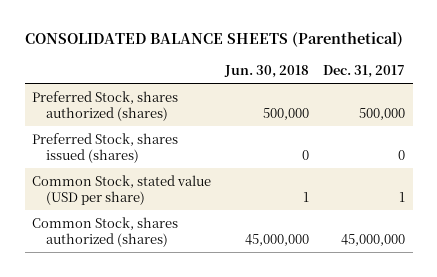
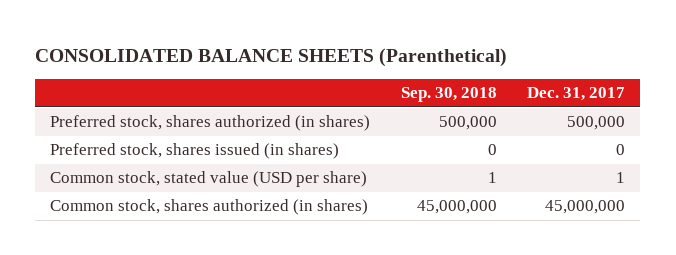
- | Jun. 30, 2018 | Dec. 31, 2017
+ | Sep. 30, 2018 | Dec. 31, 2017
- Preferred Stock, shares authorized (shares) | 500,000 | 500,000
- Preferred Stock, shares issued (shares) | 0 | 0
- Common Stock, stated value (USD per share) | 1 | 1
- Common Stock, shares authorized (shares) | 45,000,000 | 45,000,000
+ Preferred stock, shares authorized (in shares) | 500,000 | 500,000
+ Preferred stock, shares issued (in shares) | 0 | 0
+ Common stock, stated value (USD per share) | 1 | 1
+ Common stock, shares authorized (in shares) | 45,000,000 | 45,000,000

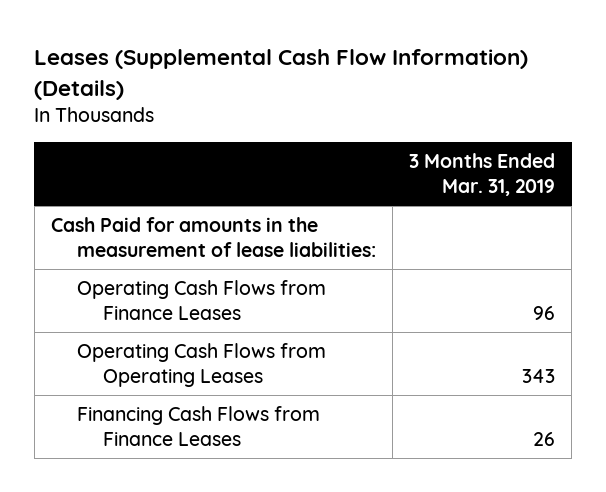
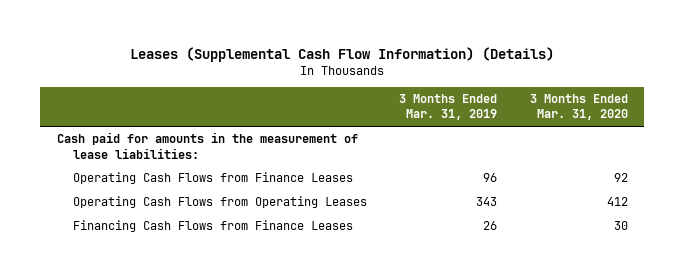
- | 3 Months Ended Mar. 31, 2019
+ | 3 Months Ended Mar. 31, 2019 | 3 Months Ended Mar. 31, 2020
- Cash Paid for amounts in the measurement of lease liabilities:
+ Cash paid for amounts in the measurement of lease liabilities:

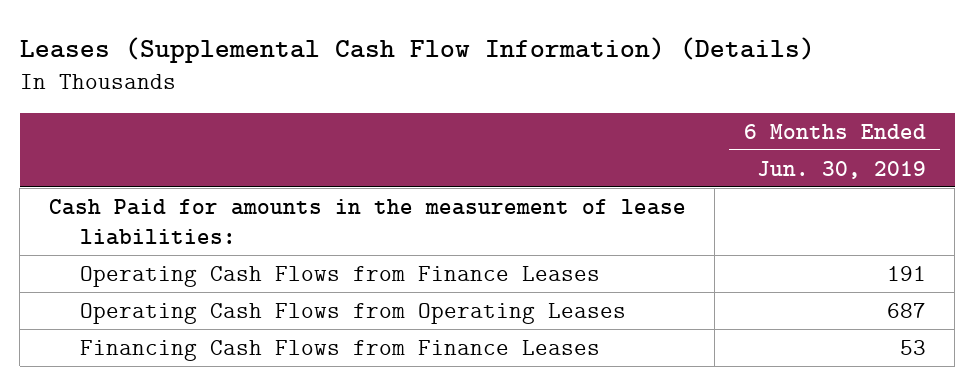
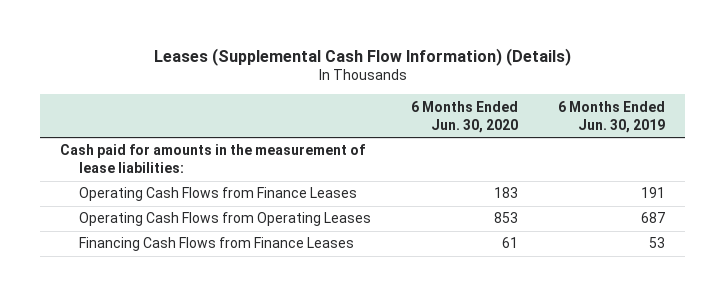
- | 6 Months Ended Jun. 30, 2019
+ | 6 Months Ended Jun. 30, 2020 | 6 Months Ended Jun. 30, 2019
- Cash Paid for amounts in the measurement of lease liabilities:
+ Cash paid for amounts in the measurement of lease liabilities:

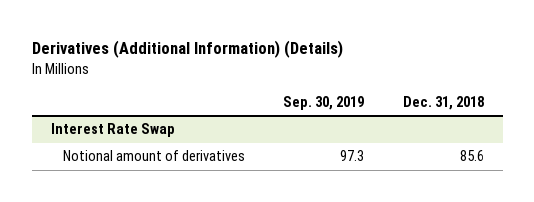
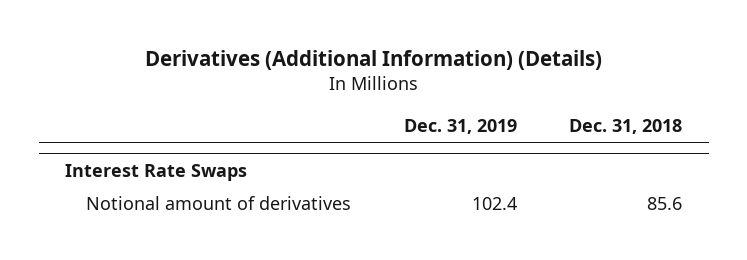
- | Sep. 30, 2019 | Dec. 31, 2018
+ | Dec. 31, 2019 | Dec. 31, 2018
- Interest Rate Swap
+ Interest Rate Swaps

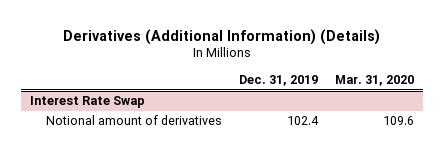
- | Dec. 31, 2019 | Dec. 31, 2018
+ | Dec. 31, 2019 | Mar. 31, 2020
- Interest Rate Swaps
+ Interest Rate Swap

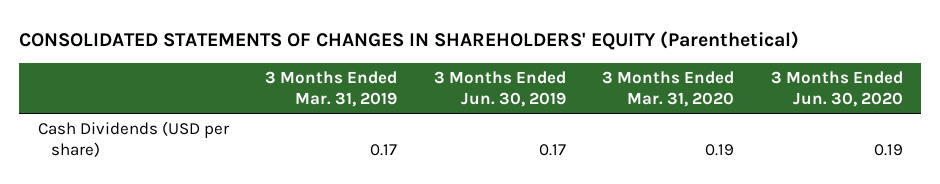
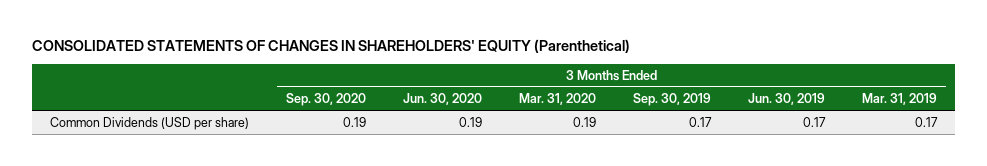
- | 3 Months Ended Mar. 31, 2019 | 3 Months Ended Jun. 30, 2019 | 3 Months Ended Mar. 31, 2020 | 3 Months Ended Jun. 30, 2020
+ | 3 Months Ended Sep. 30, 2020 | 3 Months Ended Jun. 30, 2020 | 3 Months Ended Mar. 31, 2020 | 3 Months Ended Sep. 30, 2019 | 3 Months Ended Jun. 30, 2019 | 3 Months Ended Mar. 31, 2019
- Cash Dividends (USD per share) | 0.17 | 0.17 | 0.19 | 0.19
+ Common Dividends (USD per share) | 0.19 | 0.19 | 0.19 | 0.17 | 0.17 | 0.17

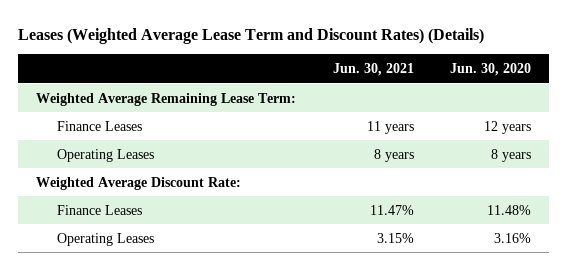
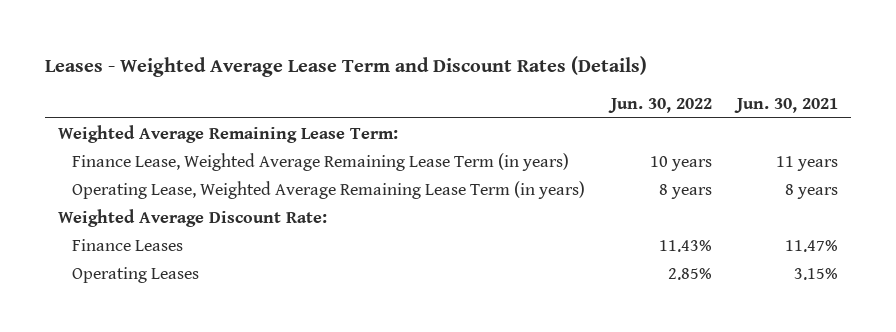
- Leases (Weighted Average Lease Term and Discount Rates) (Details)
+ Leases - Weighted Average Lease Term and Discount Rates (Details)
- | Jun. 30, 2021 | Jun. 30, 2020
+ | Jun. 30, 2022 | Jun. 30, 2021
- Finance Leases | 11 years | 12 years
- Operating Leases | 8 years | 8 years
+ Finance Lease, Weighted Average Remaining Lease Term (in years) | 10 years | 11 years
+ Operating Lease, Weighted Average Remaining Lease Term (in years) | 8 years | 8 years

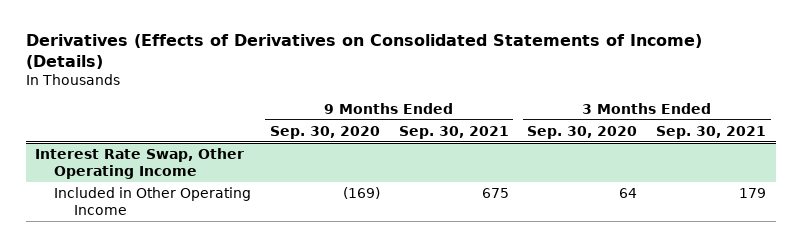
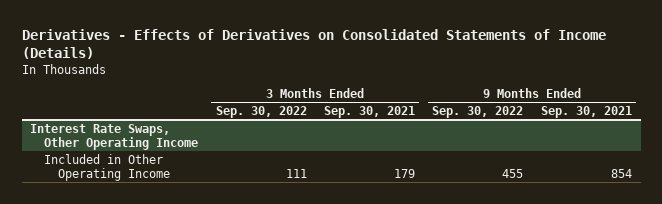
- Derivatives (Effects of Derivatives on Consolidated Statements of Income) (Details)
+ Derivatives - Effects of Derivatives on Consolidated Statements of Income (Details)
- | 9 Months Ended Sep. 30, 2020 | 9 Months Ended Sep. 30, 2021 | 3 Months Ended Sep. 30, 2020 | 3 Months Ended Sep. 30, 2021
+ | 3 Months Ended Sep. 30, 2022 | 3 Months Ended Sep. 30, 2021 | 9 Months Ended Sep. 30, 2022 | 9 Months Ended Sep. 30, 2021
- Interest Rate Swap, Other Operating Income
- Included in Other Operating Income | (169) | 675 | 64 | 179
+ Interest Rate Swaps, Other Operating Income
+ Included in Other Operating Income | 111 | 179 | 455 | 854

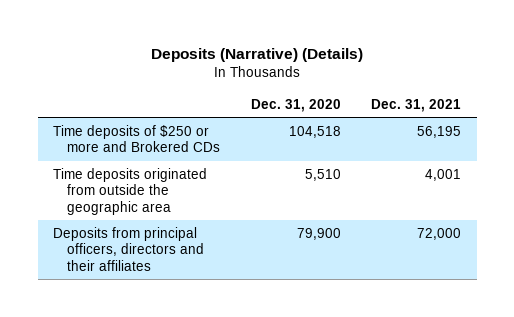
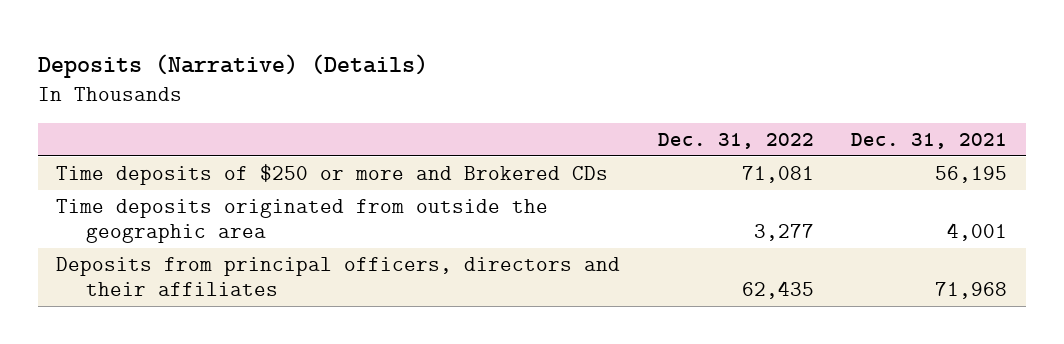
- | Dec. 31, 2020 | Dec. 31, 2021
+ | Dec. 31, 2022 | Dec. 31, 2021
- Deposits from principal officers, directors and their affiliates | 79,900 | 72,000
+ Deposits from principal officers, directors and their affiliates | 62,435 | 71,968

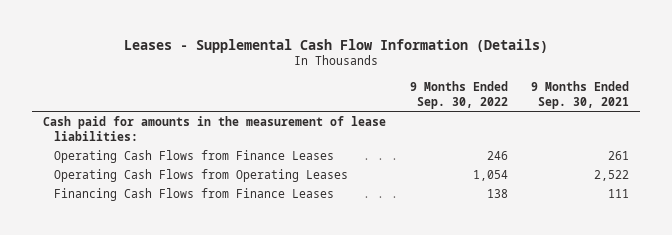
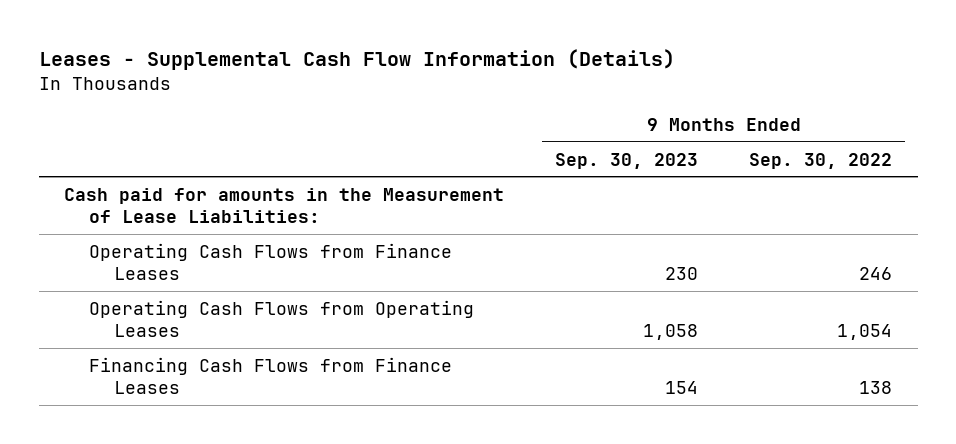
- | 9 Months Ended Sep. 30, 2022 | 9 Months Ended Sep. 30, 2021
+ | 9 Months Ended Sep. 30, 2023 | 9 Months Ended Sep. 30, 2022
- Cash paid for amounts in the measurement of lease liabilities:
+ Cash paid for amounts in the Measurement of Lease Liabilities:

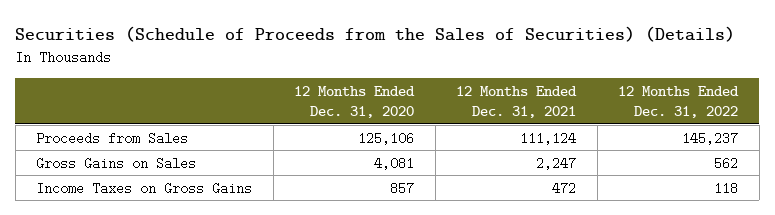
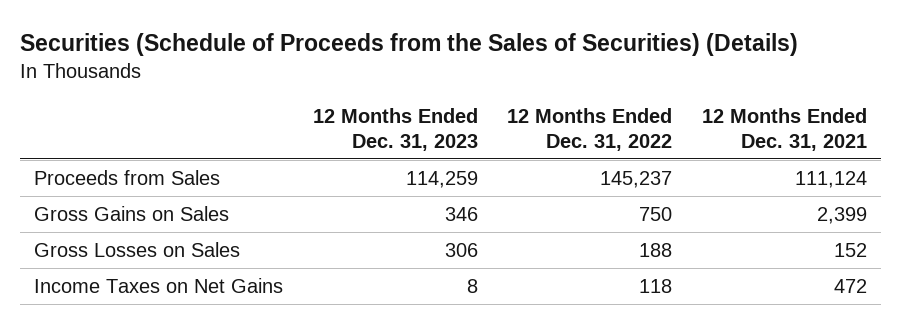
- | 12 Months Ended Dec. 31, 2020 | 12 Months Ended Dec. 31, 2021 | 12 Months Ended Dec. 31, 2022
+ | 12 Months Ended Dec. 31, 2023 | 12 Months Ended Dec. 31, 2022 | 12 Months Ended Dec. 31, 2021
- Gross Gains on Sales | 4,081 | 2,247 | 562
- Income Taxes on Gross Gains | 857 | 472 | 118
+ Gross Gains on Sales | 346 | 750 | 2,399
+ Gross Losses on Sales | 306 | 188 | 152
+ Income Taxes on Net Gains | 8 | 118 | 472

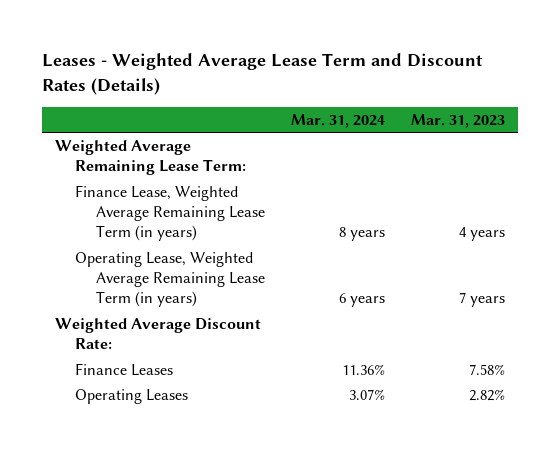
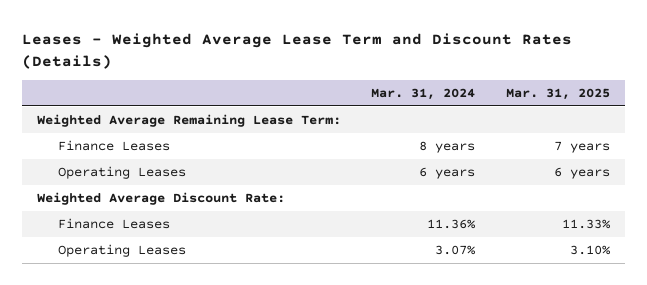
- | Mar. 31, 2024 | Mar. 31, 2023
+ | Mar. 31, 2024 | Mar. 31, 2025
- Finance Lease, Weighted Average Remaining Lease Term (in years) | 8 years | 4 years
- Operating Lease, Weighted Average Remaining Lease Term (in years) | 6 years | 7 years
+ Finance Leases | 8 years | 7 years
+ Operating Leases | 6 years | 6 years

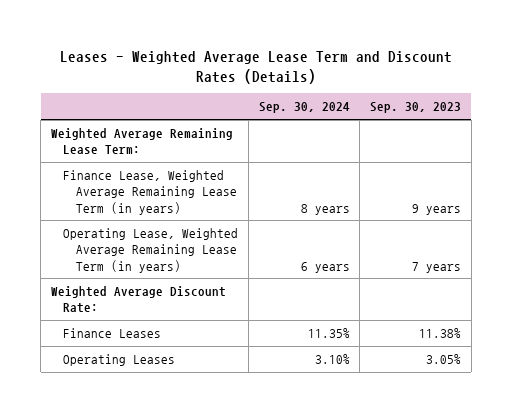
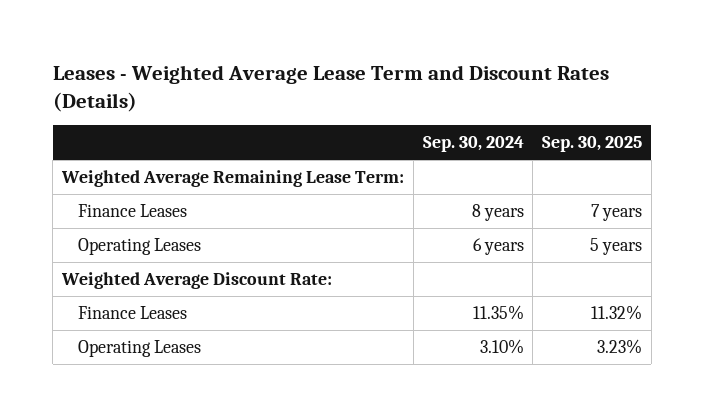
- | Sep. 30, 2024 | Sep. 30, 2023
+ | Sep. 30, 2024 | Sep. 30, 2025
- Finance Lease, Weighted Average Remaining Lease Term (in years) | 8 years | 9 years
- Operating Lease, Weighted Average Remaining Lease Term (in years) | 6 years | 7 years
+ Finance Leases | 8 years | 7 years
+ Operating Leases | 6 years | 5 years

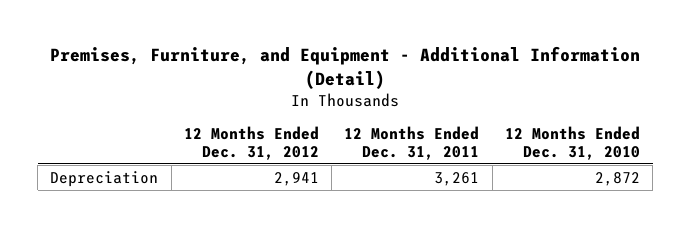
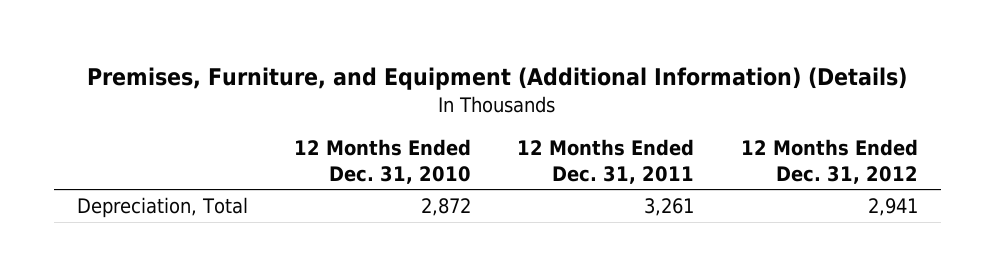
- Premises, Furniture, and Equipment - Additional Information (Detail)
+ Premises, Furniture, and Equipment (Additional Information) (Details)
- | 12 Months Ended Dec. 31, 2012 | 12 Months Ended Dec. 31, 2011 | 12 Months Ended Dec. 31, 2010
+ | 12 Months Ended Dec. 31, 2010 | 12 Months Ended Dec. 31, 2011 | 12 Months Ended Dec. 31, 2012
- Depreciation | 2,941 | 3,261 | 2,872
+ Depreciation, Total | 2,872 | 3,261 | 2,941

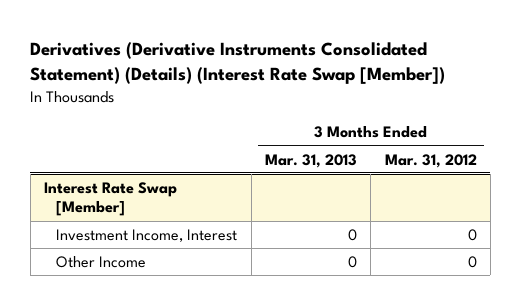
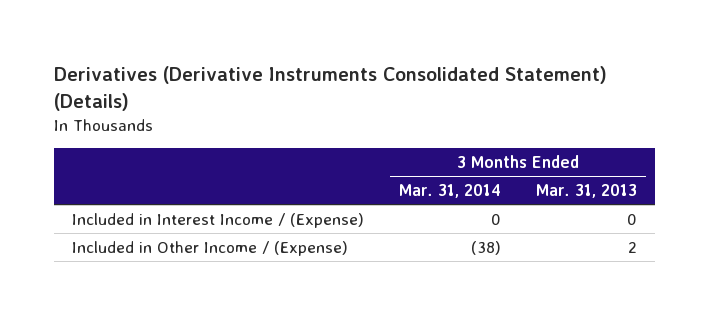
- Derivatives (Derivative Instruments Consolidated Statement) (Details) (Interest Rate Swap [Member])
+ Derivatives (Derivative Instruments Consolidated Statement) (Details)
- | 3 Months Ended Mar. 31, 2013 | 3 Months Ended Mar. 31, 2012
+ | 3 Months Ended Mar. 31, 2014 | 3 Months Ended Mar. 31, 2013
- Interest Rate Swap [Member]
- Investment Income, Interest | 0 | 0
- Other Income | 0 | 0
+ Included in Interest Income / (Expense) | 0 | 0
+ Included in Other Income / (Expense) | (38) | 2

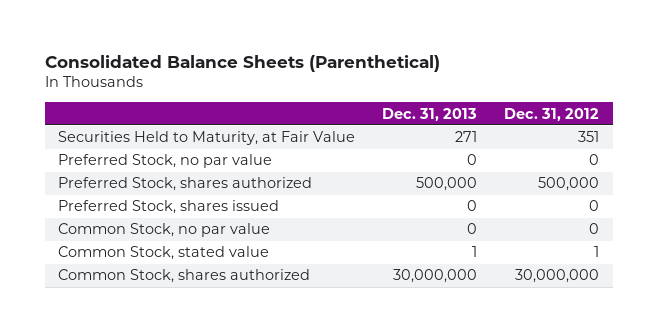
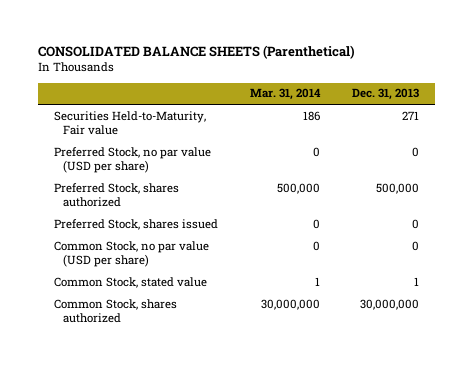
- Consolidated Balance Sheets (Parenthetical)
+ CONSOLIDATED BALANCE SHEETS (Parenthetical)
- | Dec. 31, 2013 | Dec. 31, 2012
+ | Mar. 31, 2014 | Dec. 31, 2013
- Securities Held to Maturity, at Fair Value | 271 | 351
- Preferred Stock, no par value | 0 | 0
+ Securities Held-to-Maturity, Fair value | 186 | 271
+ Preferred Stock, no par value (USD per share) | 0 | 0
- Common Stock, no par value | 0 | 0
+ Common Stock, no par value (USD per share) | 0 | 0

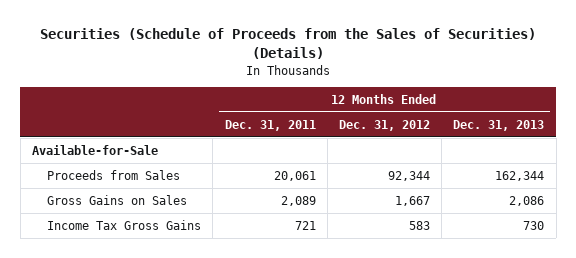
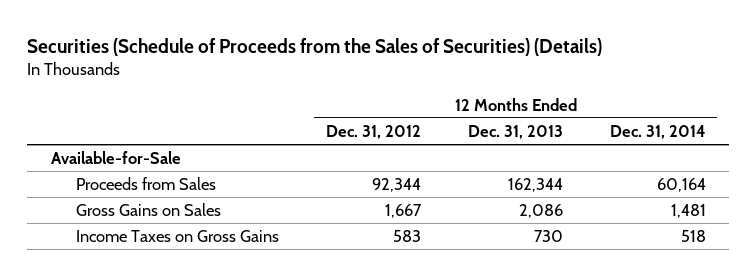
- | 12 Months Ended Dec. 31, 2011 | 12 Months Ended Dec. 31, 2012 | 12 Months Ended Dec. 31, 2013
+ | 12 Months Ended Dec. 31, 2012 | 12 Months Ended Dec. 31, 2013 | 12 Months Ended Dec. 31, 2014
- Income Tax Gross Gains | 721 | 583 | 730
+ Income Taxes on Gross Gains | 583 | 730 | 518

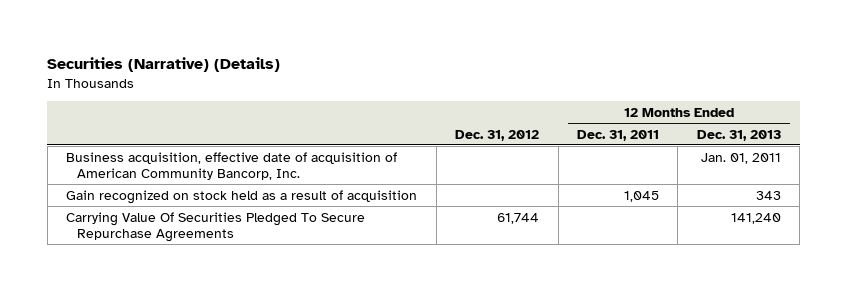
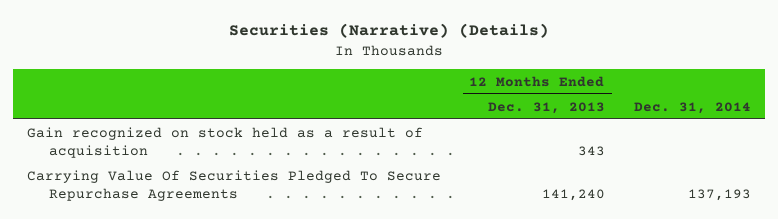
- | Dec. 31, 2012 | 12 Months Ended Dec. 31, 2011 | 12 Months Ended Dec. 31, 2013
+ | 12 Months Ended Dec. 31, 2013 | Dec. 31, 2014
- Business acquisition, effective date of acquisition of American Community Bancorp, Inc. | | | Jan. 01, 2011

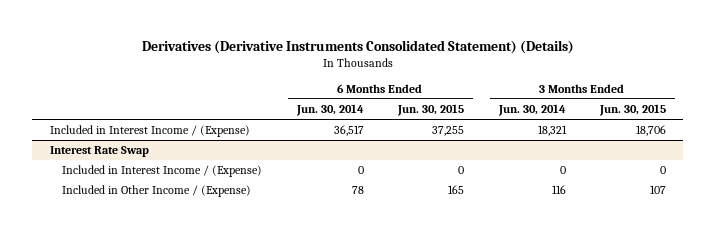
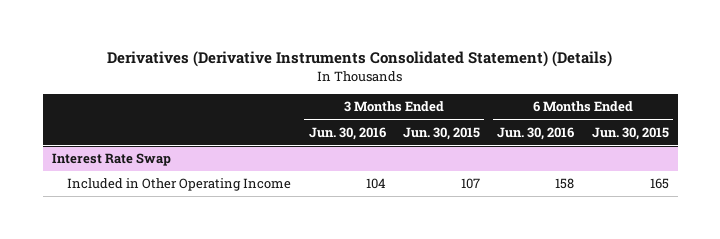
- | 6 Months Ended Jun. 30, 2014 | 6 Months Ended Jun. 30, 2015 | 3 Months Ended Jun. 30, 2014 | 3 Months Ended Jun. 30, 2015
+ | 3 Months Ended Jun. 30, 2016 | 3 Months Ended Jun. 30, 2015 | 6 Months Ended Jun. 30, 2016 | 6 Months Ended Jun. 30, 2015
- Included in Interest Income / (Expense) | 36,517 | 37,255 | 18,321 | 18,706
@ Interest Rate Swap
- Included in Interest Income / (Expense) | 0 | 0 | 0 | 0
- Included in Other Income / (Expense) | 78 | 165 | 116 | 107
+ Included in Other Operating Income | 104 | 107 | 158 | 165

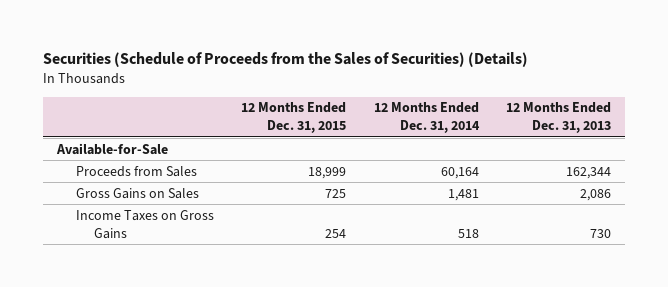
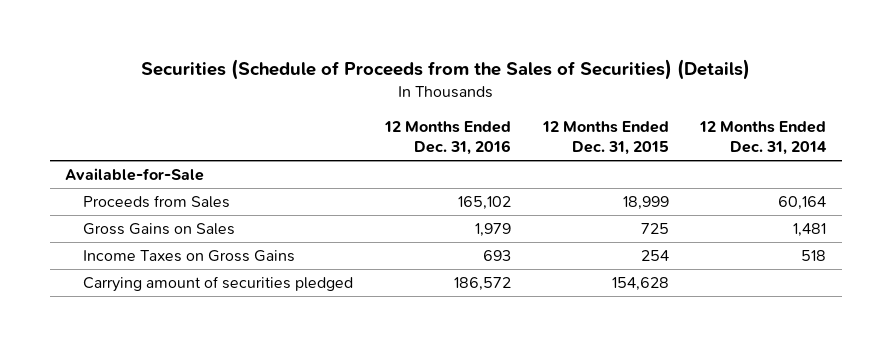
- | 12 Months Ended Dec. 31, 2015 | 12 Months Ended Dec. 31, 2014 | 12 Months Ended Dec. 31, 2013
+ | 12 Months Ended Dec. 31, 2016 | 12 Months Ended Dec. 31, 2015 | 12 Months Ended Dec. 31, 2014
+ Carrying amount of securities pledged | 186,572 | 154,628 |

